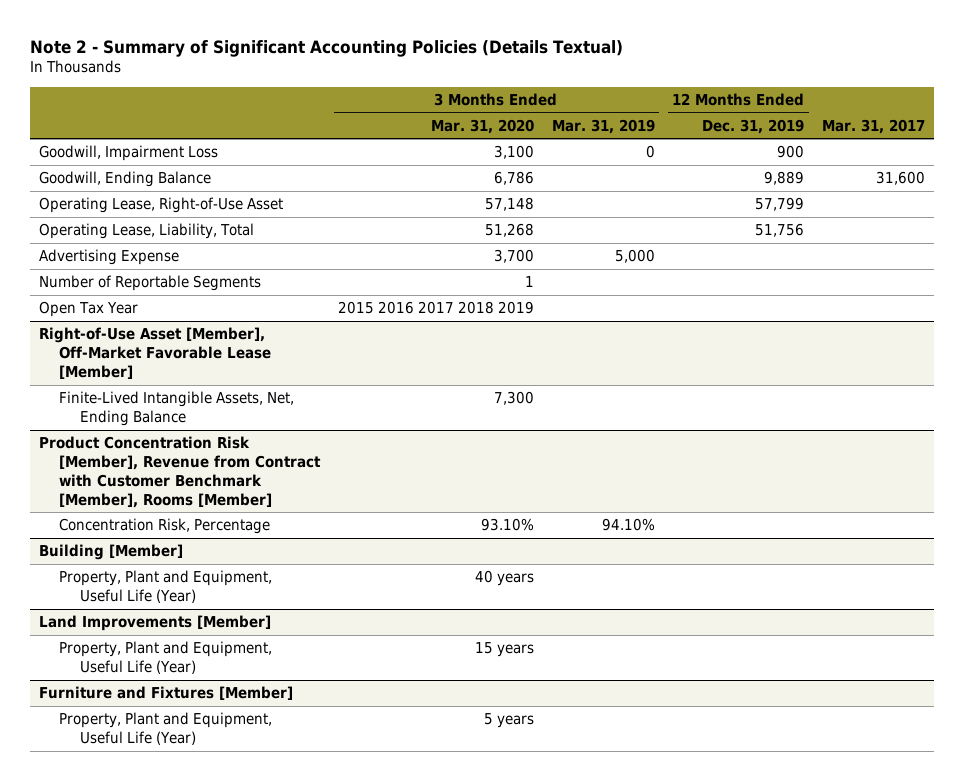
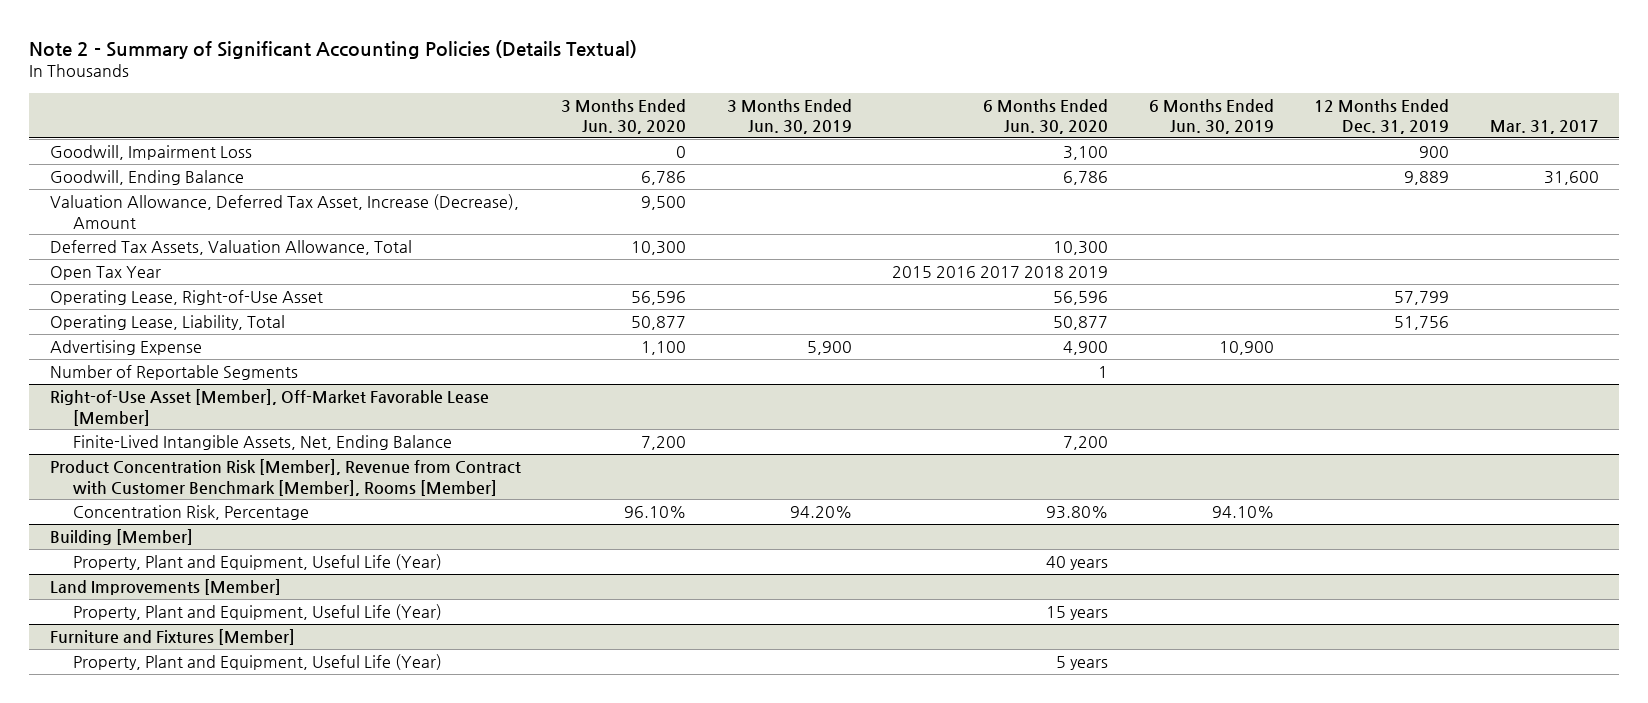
- | 3 Months Ended Mar. 31, 2020 | 3 Months Ended Mar. 31, 2019 | 12 Months Ended Dec. 31, 2019 | Mar. 31, 2017
+ | 3 Months Ended Jun. 30, 2020 | 3 Months Ended Jun. 30, 2019 | 6 Months Ended Jun. 30, 2020 | 6 Months Ended Jun. 30, 2019 | 12 Months Ended Dec. 31, 2019 | Mar. 31, 2017
+ Valuation Allowance, Deferred Tax Asset, Increase (Decrease), Amount | 9,500 | | | | |
+ Deferred Tax Assets, Valuation Allowance, Total | 10,300 | | 10,300 | | |
moved up: Open Tax Year | | | 2015 2016 2017 2018 2019 | | |

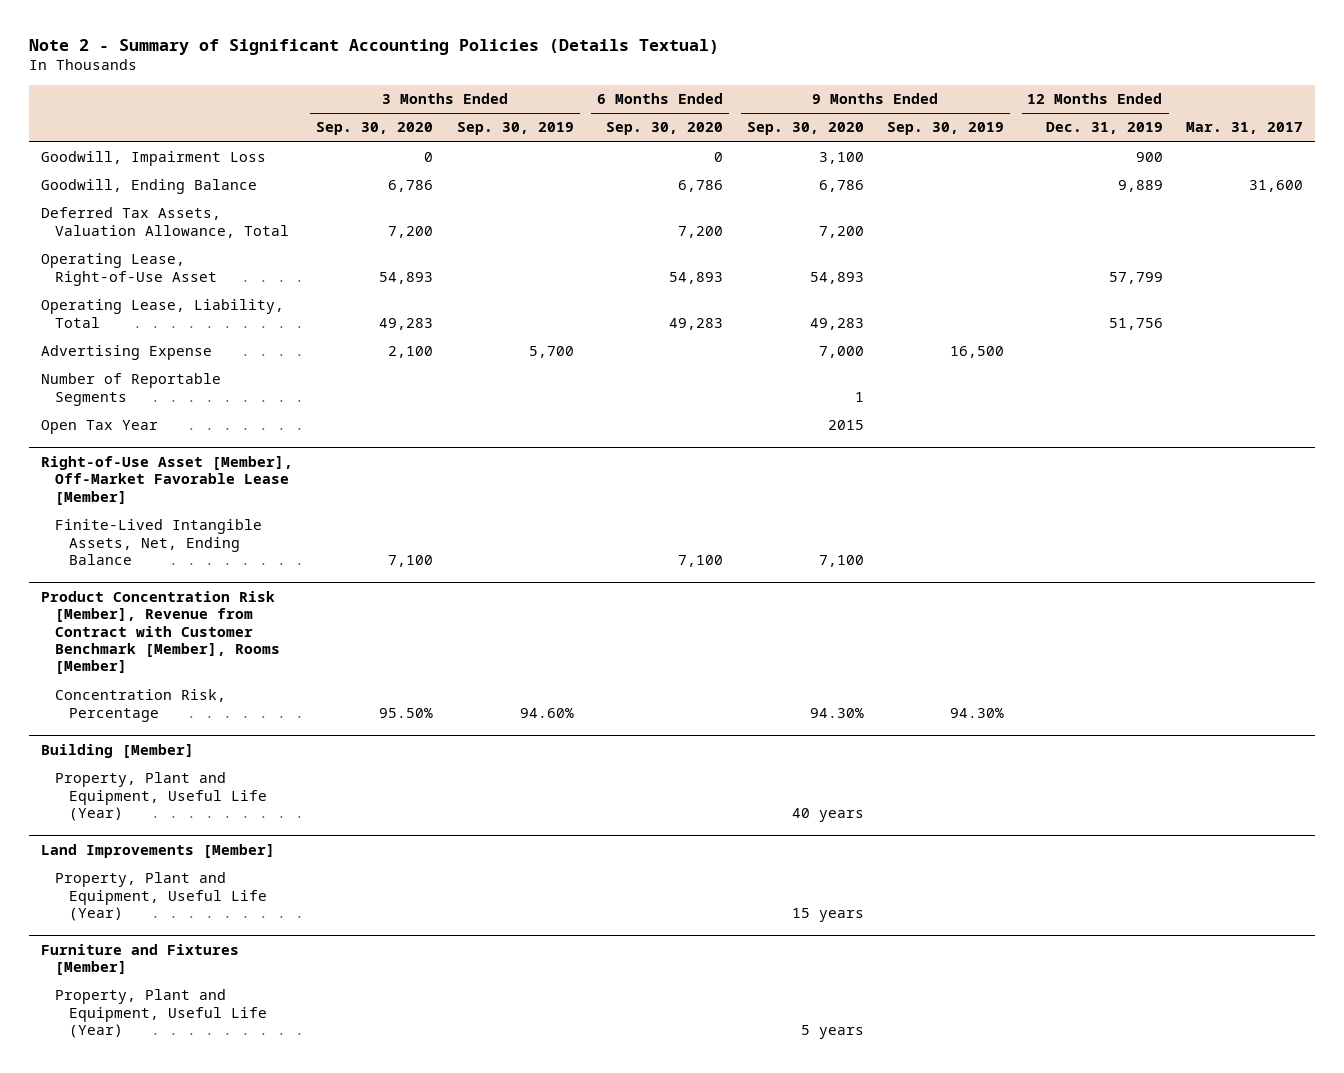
- | 3 Months Ended Jun. 30, 2020 | 3 Months Ended Jun. 30, 2019 | 6 Months Ended Jun. 30, 2020 | 6 Months Ended Jun. 30, 2019 | 12 Months Ended Dec. 31, 2019 | Mar. 31, 2017
+ | 3 Months Ended Sep. 30, 2020 | 3 Months Ended Sep. 30, 2019 | 6 Months Ended Sep. 30, 2020 | 9 Months Ended Sep. 30, 2020 | 9 Months Ended Sep. 30, 2019 | 12 Months Ended Dec. 31, 2019 | Mar. 31, 2017
- Valuation Allowance, Deferred Tax Asset, Increase (Decrease), Amount | 9,500 | | | | |
moved down: Open Tax Year | | | | 2015 | | |

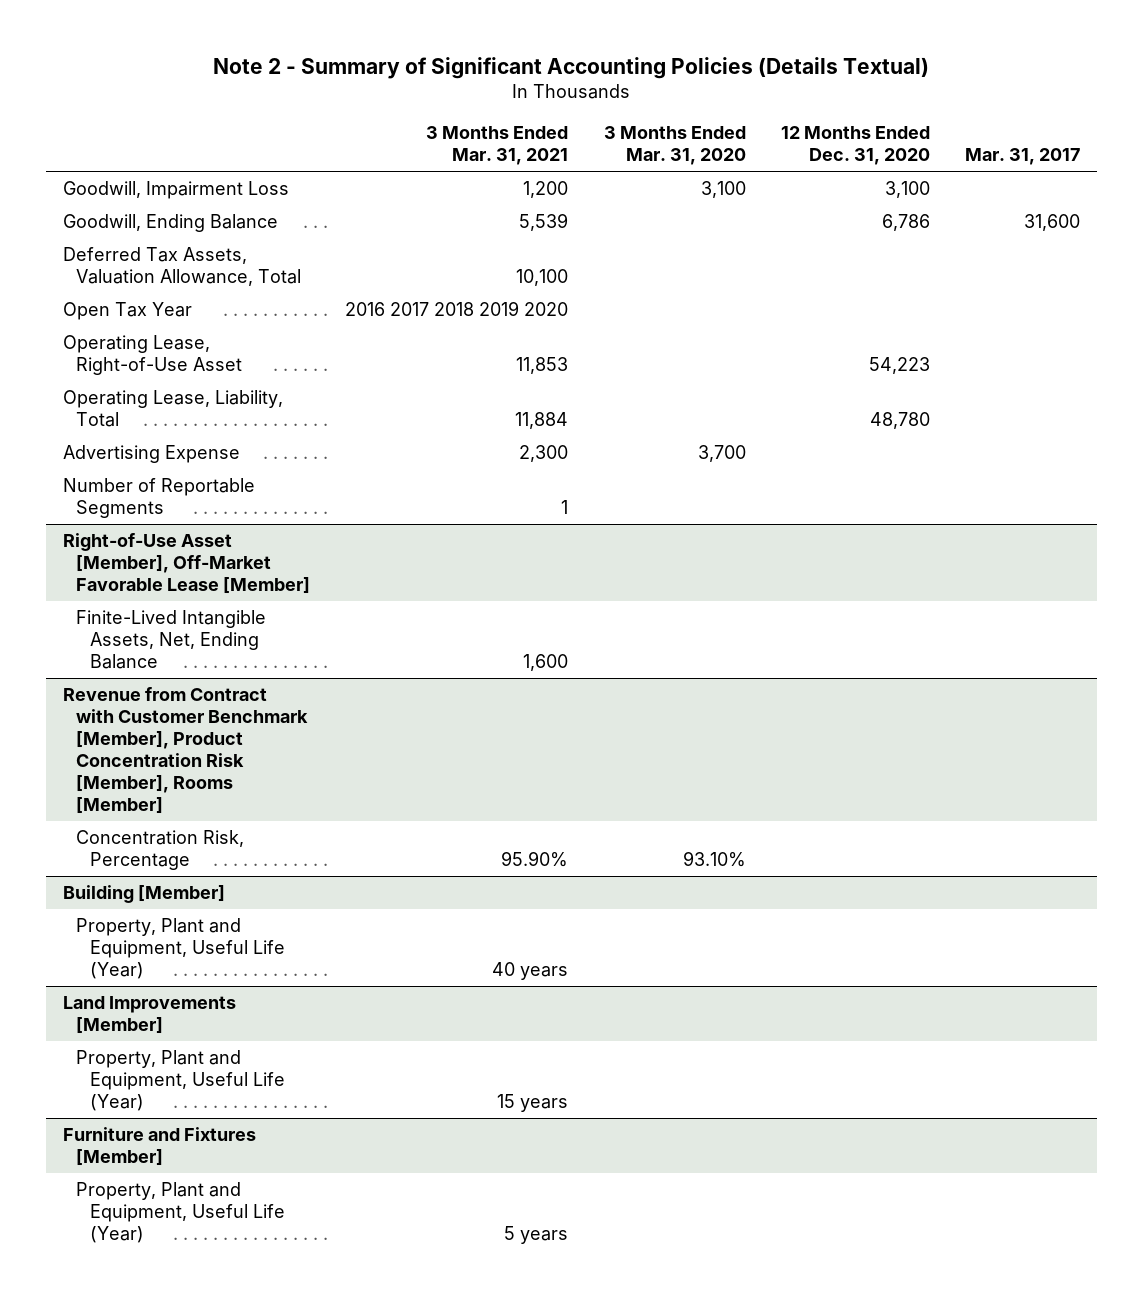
- | 3 Months Ended Sep. 30, 2020 | 3 Months Ended Sep. 30, 2019 | 6 Months Ended Sep. 30, 2020 | 9 Months Ended Sep. 30, 2020 | 9 Months Ended Sep. 30, 2019 | 12 Months Ended Dec. 31, 2019 | Mar. 31, 2017
+ | 3 Months Ended Mar. 31, 2021 | 3 Months Ended Mar. 31, 2020 | 12 Months Ended Dec. 31, 2020 | Mar. 31, 2017
moved up: Open Tax Year | 2016 2017 2018 2019 2020 | | |
- Product Concentration Risk [Member], Revenue from Contract with Customer Benchmark [Member], Rooms [Member]
+ Revenue from Contract with Customer Benchmark [Member], Product Concentration Risk [Member], Rooms [Member]

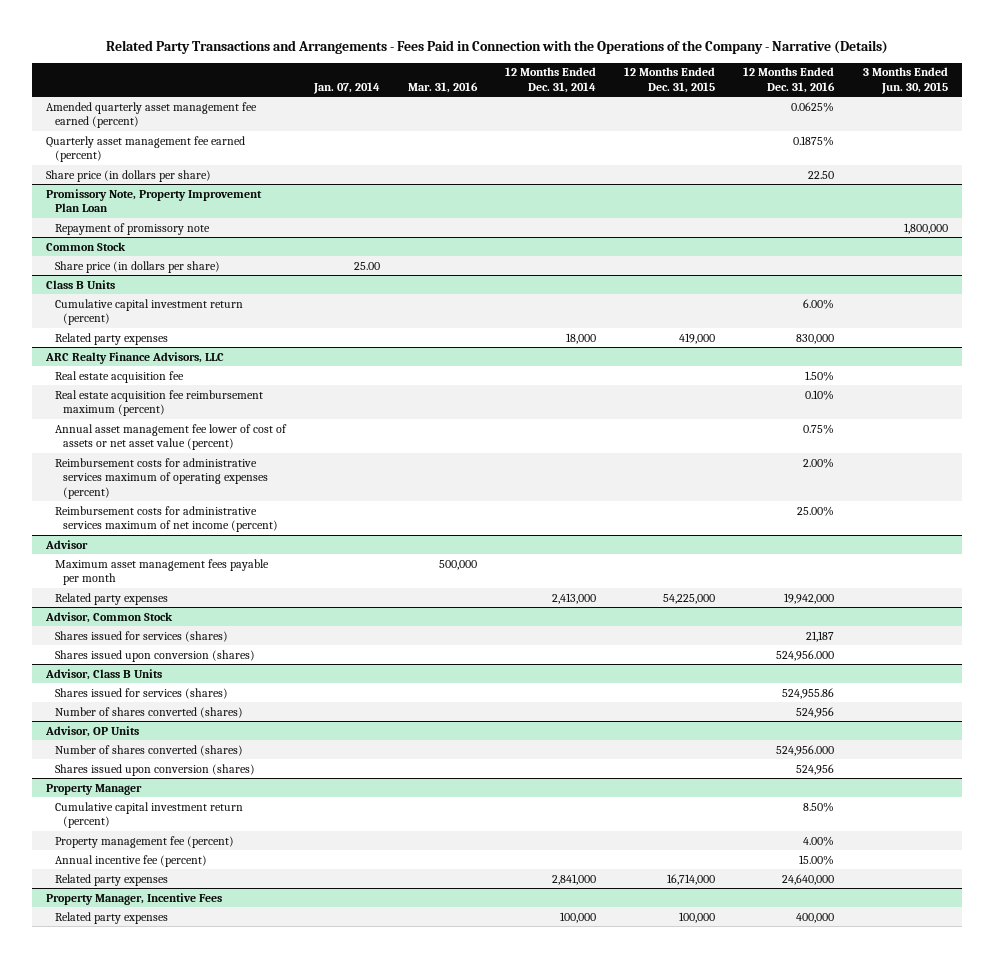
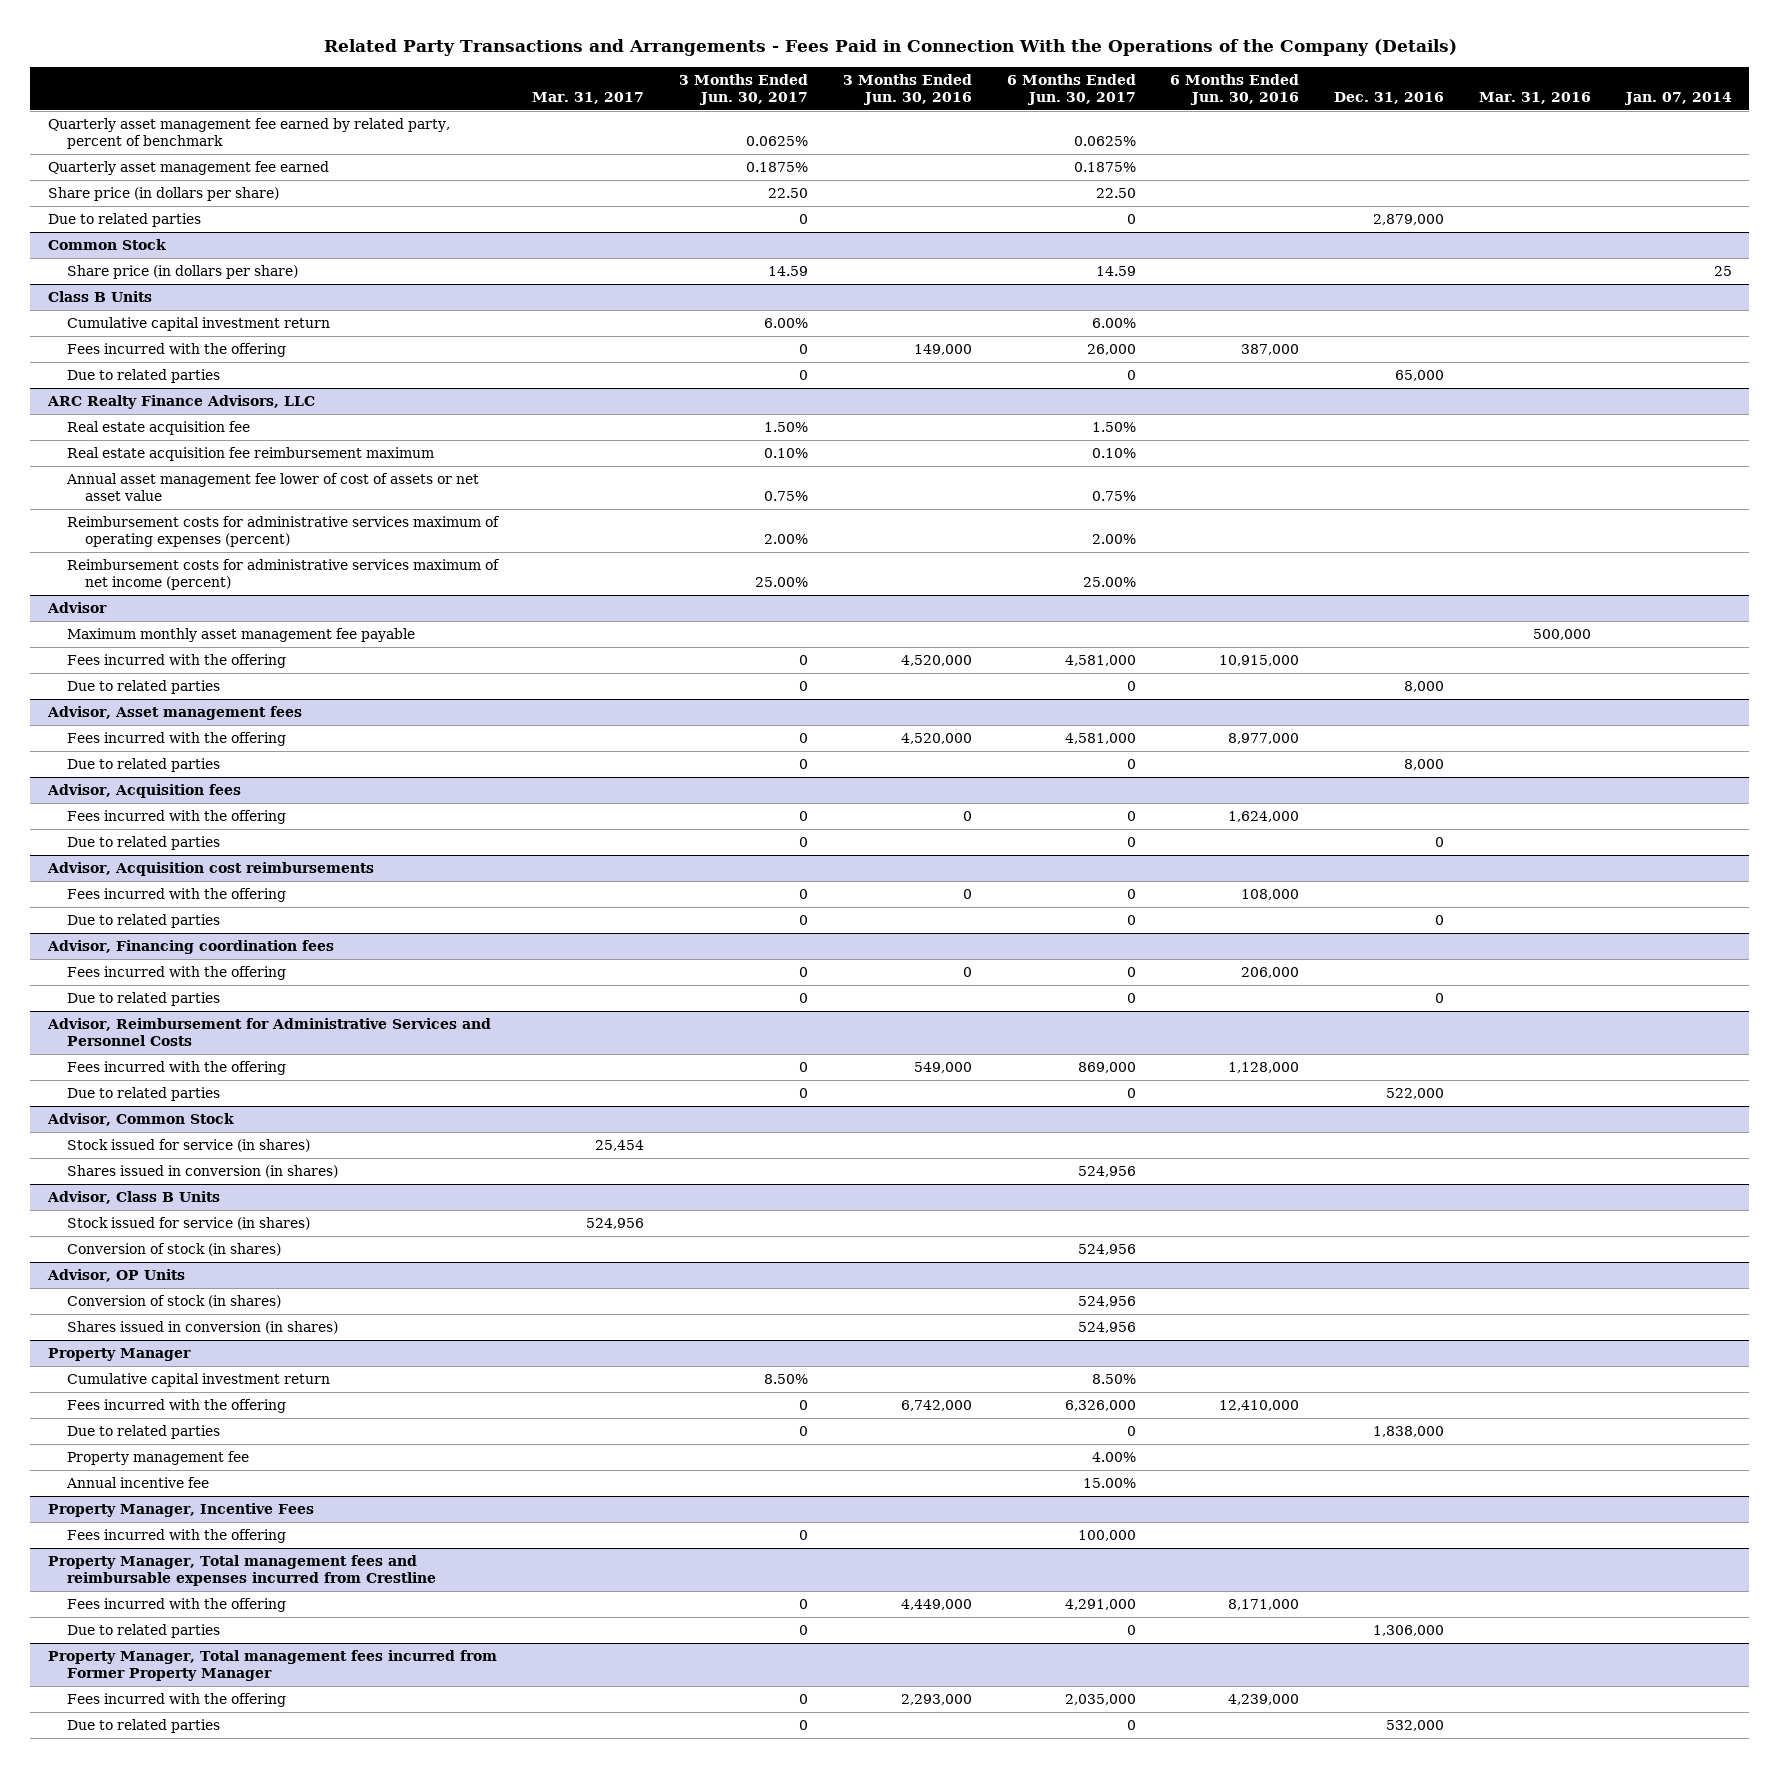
- Related Party Transactions and Arrangements - Fees Paid in Connection with the Operations of the Company - Narrative (Details)
+ Related Party Transactions and Arrangements - Fees Paid in Connection With the Operations of the Company (Details)
- | Jan. 07, 2014 | Mar. 31, 2016 | 12 Months Ended Dec. 31, 2014 | 12 Months Ended Dec. 31, 2015 | 12 Months Ended Dec. 31, 2016 | 3 Months Ended Jun. 30, 2015
+ | Mar. 31, 2017 | 3 Months Ended Jun. 30, 2017 | 3 Months Ended Jun. 30, 2016 | 6 Months Ended Jun. 30, 2017 | 6 Months Ended Jun. 30, 2016 | Dec. 31, 2016 | Mar. 31, 2016 | Jan. 07, 2014
- Amended quarterly asset management fee earned (percent) | | | | | 0.0625% |
- Quarterly asset management fee earned (percent) | | | | | 0.1875% |
+ Quarterly asset management fee earned by related party, percent of benchmark | | 0.0625% | | 0.0625% | | | |
+ Quarterly asset management fee earned | | 0.1875% | | 0.1875% | | | |
- Promissory Note, Property Improvement Plan Loan
- Repayment of promissory note | | | | | | 1,800,000
+ Due to related parties | | 0 | | 0 | | 2,879,000 | |
@ Common Stock
- Share price (in dollars per share) | 25.00 | | | | |
+ Share price (in dollars per share) | | 14.59 | | 14.59 | | | | 25
@ Class B Units
- Cumulative capital investment return (percent) | | | | | 6.00% |
- Related party expenses | | | 18,000 | 419,000 | 830,000 |
+ Cumulative capital investment return | | 6.00% | | 6.00% | | | |
+ Fees incurred with the offering | | 0 | 149,000 | 26,000 | 387,000 | | |
+ Due to related parties | | 0 | | 0 | | 65,000 | |
@ ARC Realty Finance Advisors, LLC
- Real estate acquisition fee reimbursement maximum (percent) | | | | | 0.10% |
- Annual asset management fee lower of cost of assets or net asset value (percent) | | | | | 0.75% |
+ Real estate acquisition fee reimbursement maximum | | 0.10% | | 0.10% | | | |
+ Annual asset management fee lower of cost of assets or net asset value | | 0.75% | | 0.75% | | | |
@ Advisor
- Maximum asset management fees payable per month | | 500,000 | | | |
- Related party expenses | | | 2,413,000 | 54,225,000 | 19,942,000 |
+ Maximum monthly asset management fee payable | | | | | | | 500,000 |
+ Fees incurred with the offering | | 0 | 4,520,000 | 4,581,000 | 10,915,000 | | |
+ Due to related parties | | 0 | | 0 | | 8,000 | |
+ Advisor, Asset management fees
+ Fees incurred with the offering | | 0 | 4,520,000 | 4,581,000 | 8,977,000 | | |
+ Due to related parties | | 0 | | 0 | | 8,000 | |
+ Advisor, Acquisition fees
+ Fees incurred with the offering | | 0 | 0 | 0 | 1,624,000 | | |
+ Due to related parties | | 0 | | 0 | | 0 | |
+ Advisor, Acquisition cost reimbursements
+ Fees incurred with the offering | | 0 | 0 | 0 | 108,000 | | |
+ Due to related parties | | 0 | | 0 | | 0 | |
+ Advisor, Financing coordination fees
+ Fees incurred with the offering | | 0 | 0 | 0 | 206,000 | | |
+ Due to related parties | | 0 | | 0 | | 0 | |
+ Advisor, Reimbursement for Administrative Services and Personnel Costs
+ Fees incurred with the offering | | 0 | 549,000 | 869,000 | 1,128,000 | | |
+ Due to related parties | | 0 | | 0 | | 522,000 | |
@ Advisor, Common Stock
- Shares issued for services (shares) | | | | | 21,187 |
- Shares issued upon conversion (shares) | | | | | 524,956.000 |
+ Stock issued for service (in shares) | 25,454 | | | | | | |
+ Shares issued in conversion (in shares) | | | | 524,956 | | | |
@ Advisor, Class B Units
- Shares issued for services (shares) | | | | | 524,955.86 |
- Number of shares converted (shares) | | | | | 524,956 |
+ Stock issued for service (in shares) | 524,956 | | | | | | |
+ Conversion of stock (in shares) | | | | 524,956 | | | |
@ Advisor, OP Units
- Number of shares converted (shares) | | | | | 524,956.000 |
- Shares issued upon conversion (shares) | | | | | 524,956 |
+ Conversion of stock (in shares) | | | | 524,956 | | | |
+ Shares issued in conversion (in shares) | | | | 524,956 | | | |
@ Property Manager
- Cumulative capital investment return (percent) | | | | | 8.50% |
- Property management fee (percent) | | | | | 4.00% |
- Annual incentive fee (percent) | | | | | 15.00% |
- Related party expenses | | | 2,841,000 | 16,714,000 | 24,640,000 |
+ Cumulative capital investment return | | 8.50% | | 8.50% | | | |
+ Fees incurred with the offering | | 0 | 6,742,000 | 6,326,000 | 12,410,000 | | |
+ Due to related parties | | 0 | | 0 | | 1,838,000 | |
+ Property management fee | | | | 4.00% | | | |
+ Annual incentive fee | | | | 15.00% | | | |
@ Property Manager, Incentive Fees
- Related party expenses | | | 100,000 | 100,000 | 400,000 |
+ Fees incurred with the offering | | 0 | | 100,000 | | | |
+ Property Manager, Total management fees and reimbursable expenses incurred from Crestline
+ Fees incurred with the offering | | 0 | 4,449,000 | 4,291,000 | 8,171,000 | | |
+ Due to related parties | | 0 | | 0 | | 1,306,000 | |
+ Property Manager, Total management fees incurred from Former Property Manager
+ Fees incurred with the offering | | 0 | 2,293,000 | 2,035,000 | 4,239,000 | | |
+ Due to related parties | | 0 | | 0 | | 532,000 | |

